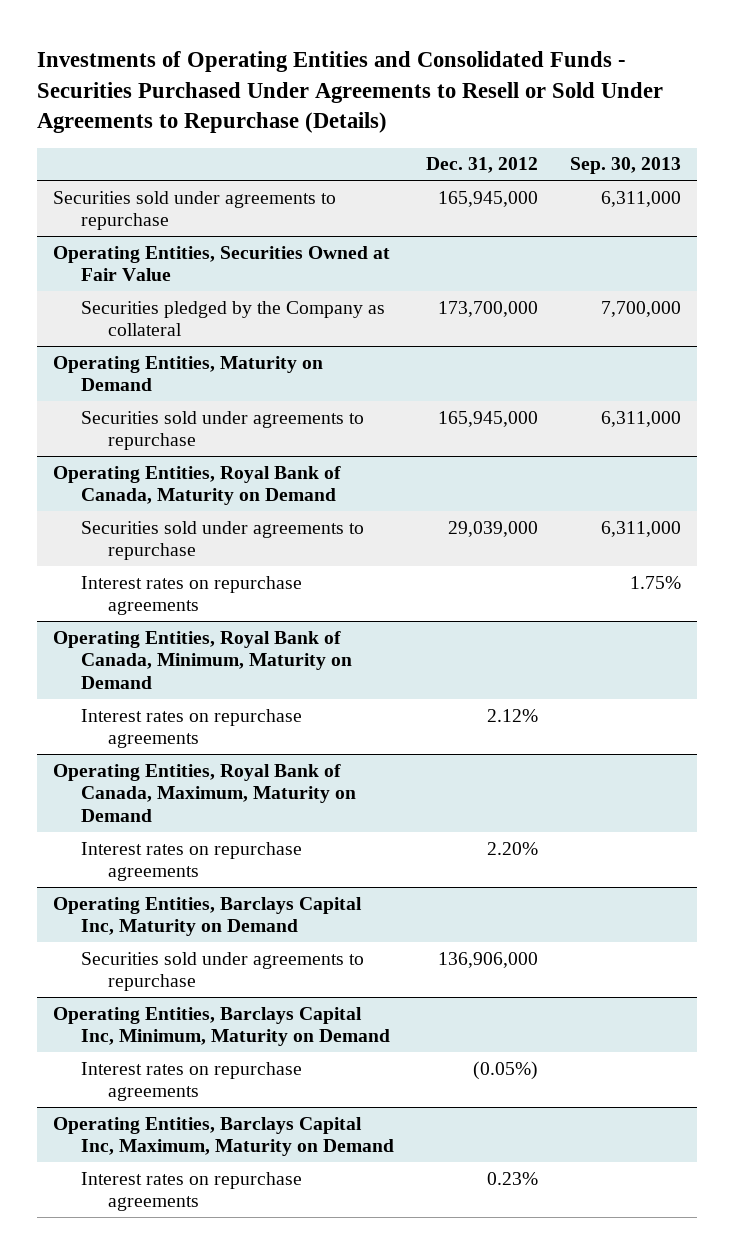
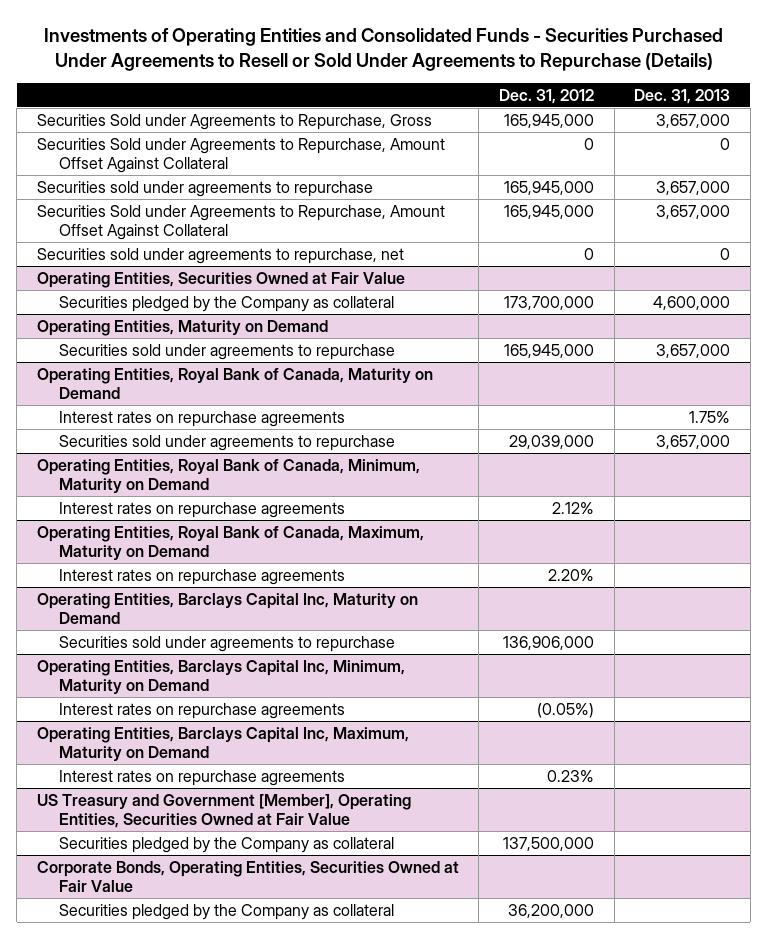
- | Dec. 31, 2012 | Sep. 30, 2013
+ | Dec. 31, 2012 | Dec. 31, 2013
+ Securities Sold under Agreements to Repurchase, Gross | 165,945,000 | 3,657,000
+ Securities Sold under Agreements to Repurchase, Amount Offset Against Collateral | 0 | 0
+ Securities Sold under Agreements to Repurchase, Amount Offset Against Collateral | 165,945,000 | 3,657,000
+ Securities sold under agreements to repurchase, net | 0 | 0
@ Operating Entities, Royal Bank of Canada, Maturity on Demand
moved down: Securities sold under agreements to repurchase | 29,039,000 | 3,657,000
+ US Treasury and Government [Member], Operating Entities, Securities Owned at Fair Value
+ Securities pledged by the Company as collateral | 137,500,000 |
+ Corporate Bonds, Operating Entities, Securities Owned at Fair Value
+ Securities pledged by the Company as collateral | 36,200,000 |

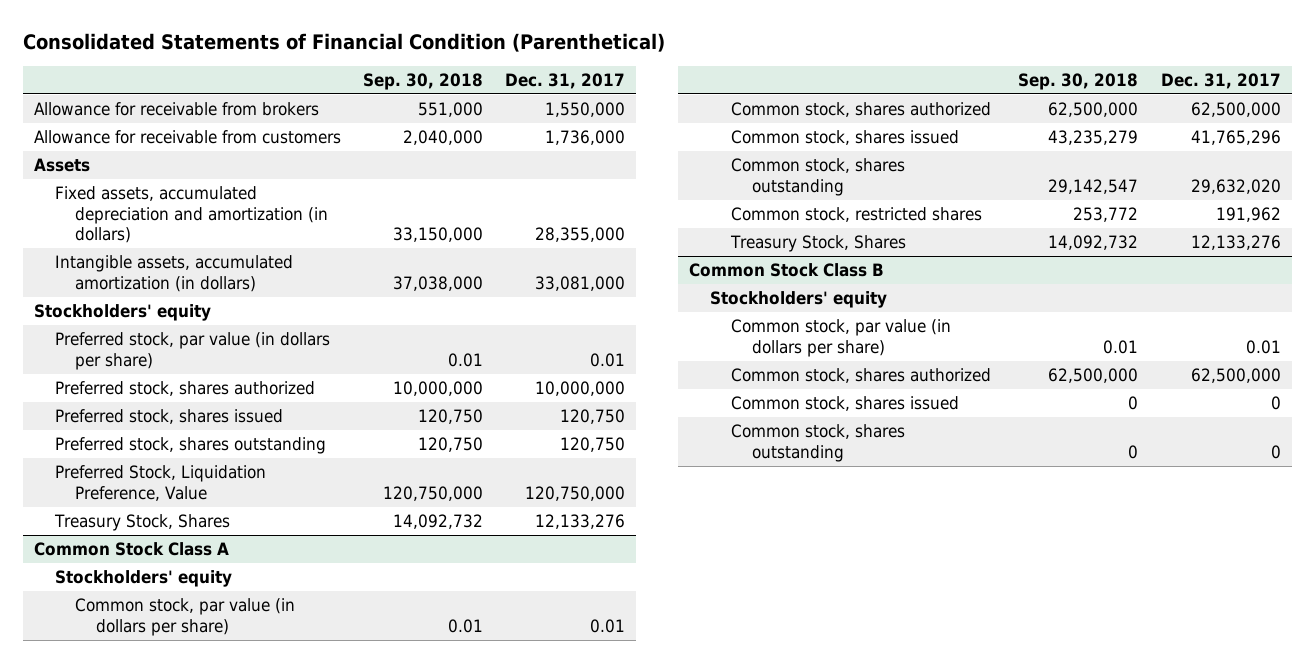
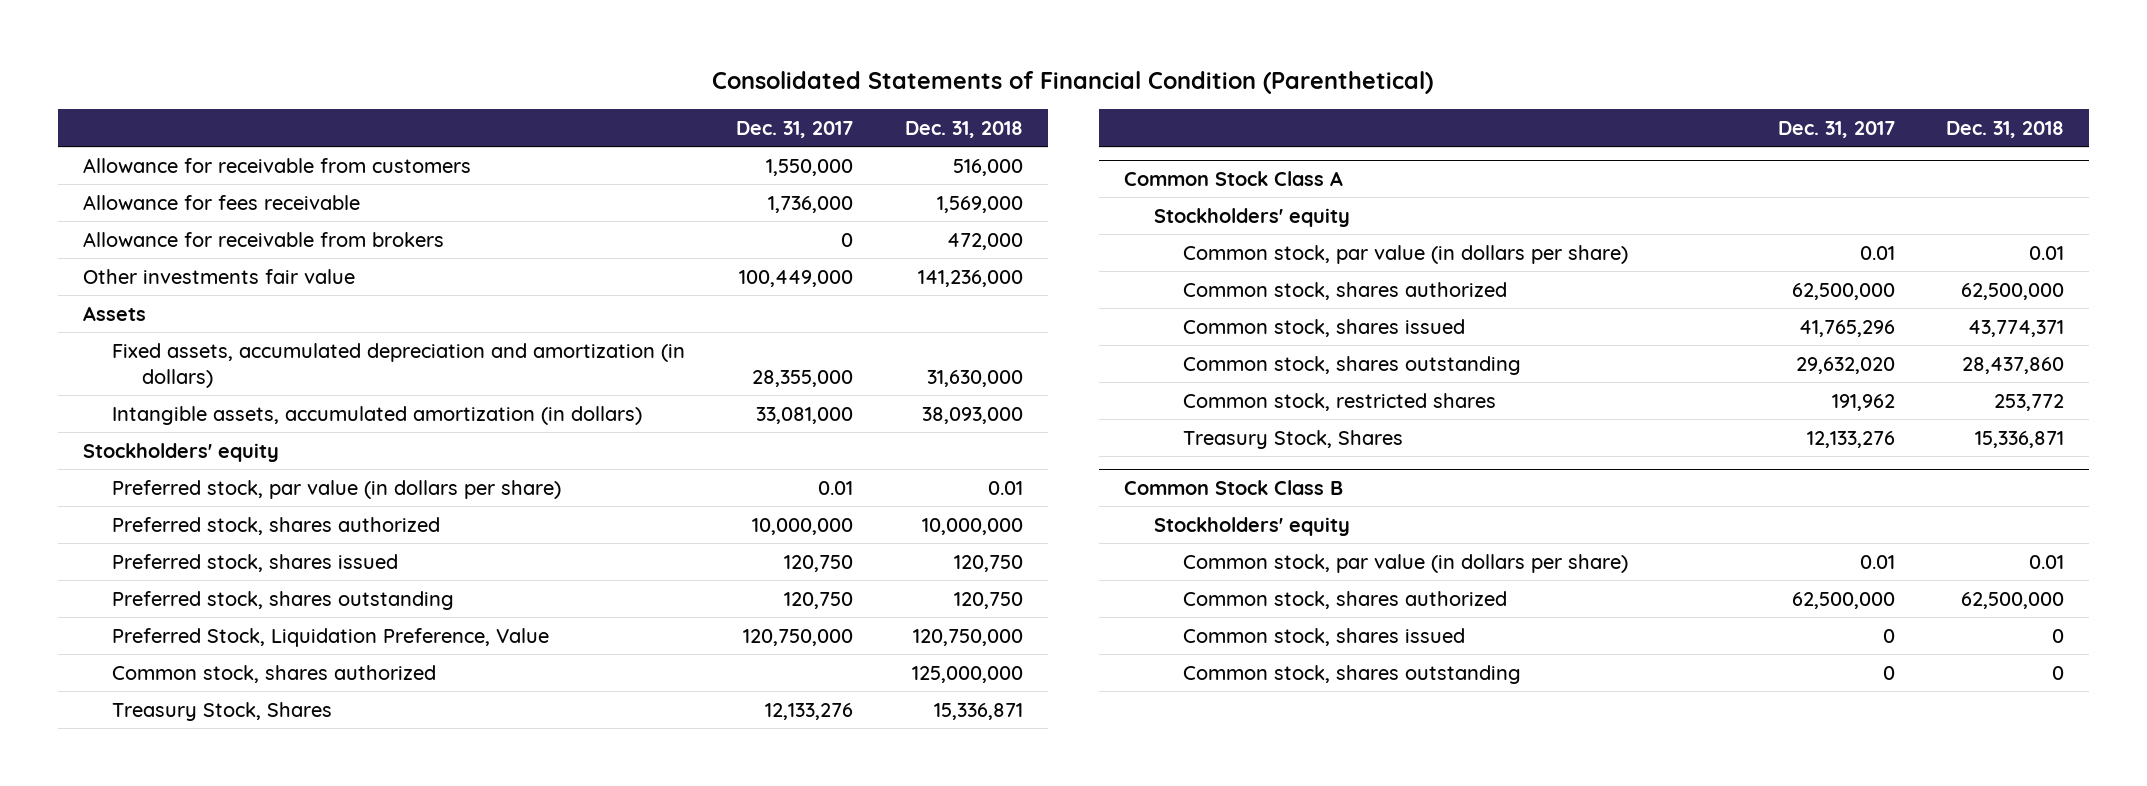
- | Sep. 30, 2018 | Dec. 31, 2017
+ | Dec. 31, 2017 | Dec. 31, 2018
- Allowance for receivable from brokers | 551,000 | 1,550,000
- Allowance for receivable from customers | 2,040,000 | 1,736,000
+ Allowance for receivable from customers | 1,550,000 | 516,000
+ Allowance for fees receivable | 1,736,000 | 1,569,000
+ Allowance for receivable from brokers | 0 | 472,000
+ Other investments fair value | 100,449,000 | 141,236,000
+ Common stock, shares authorized | | 125,000,000

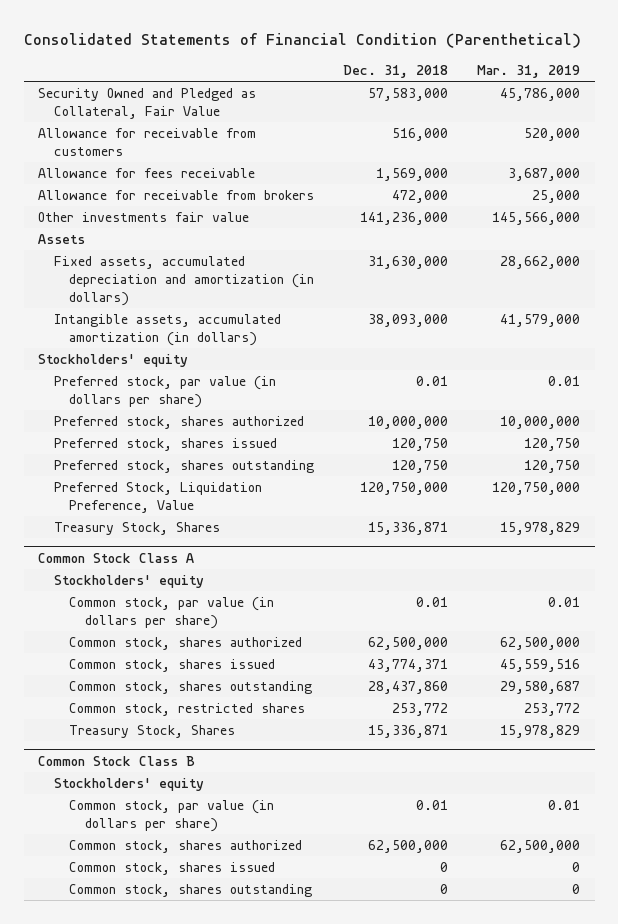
- | Dec. 31, 2017 | Dec. 31, 2018
+ | Dec. 31, 2018 | Mar. 31, 2019
+ Security Owned and Pledged as Collateral, Fair Value | 57,583,000 | 45,786,000
- Common stock, shares authorized | | 125,000,000

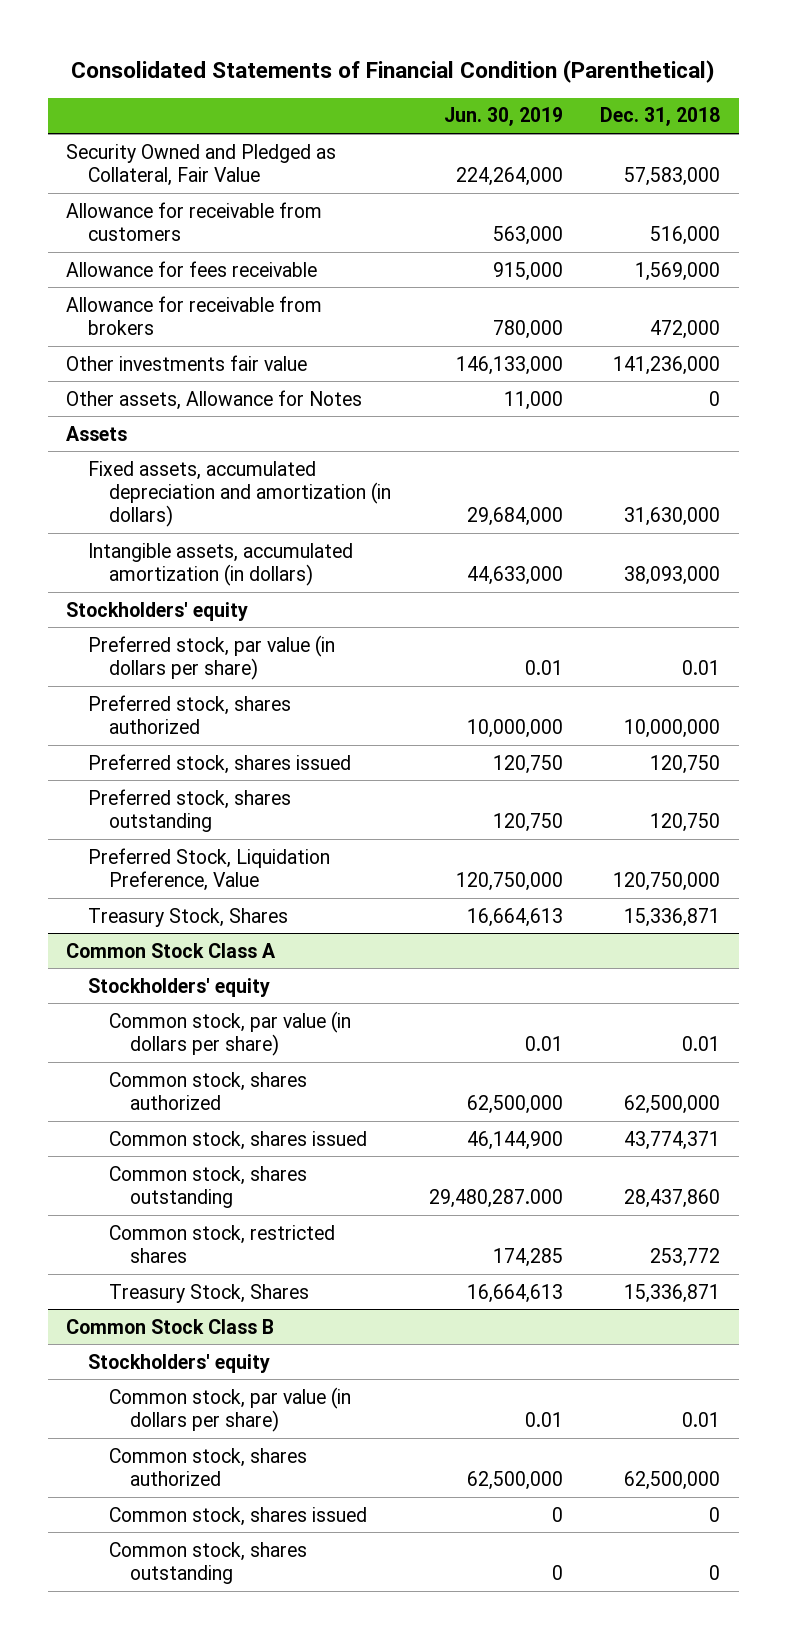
- | Dec. 31, 2018 | Mar. 31, 2019
+ | Jun. 30, 2019 | Dec. 31, 2018
+ Other assets, Allowance for Notes | 11,000 | 0

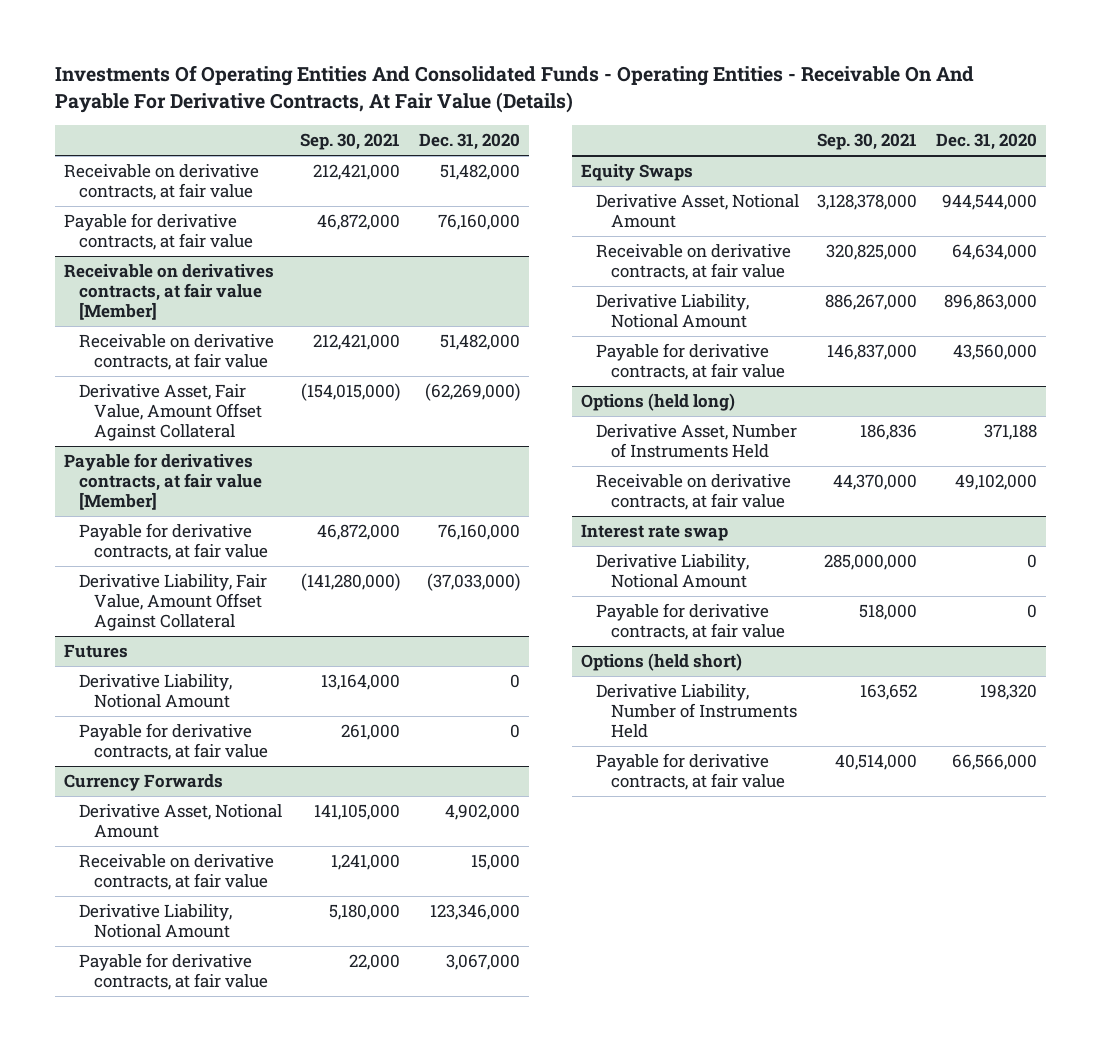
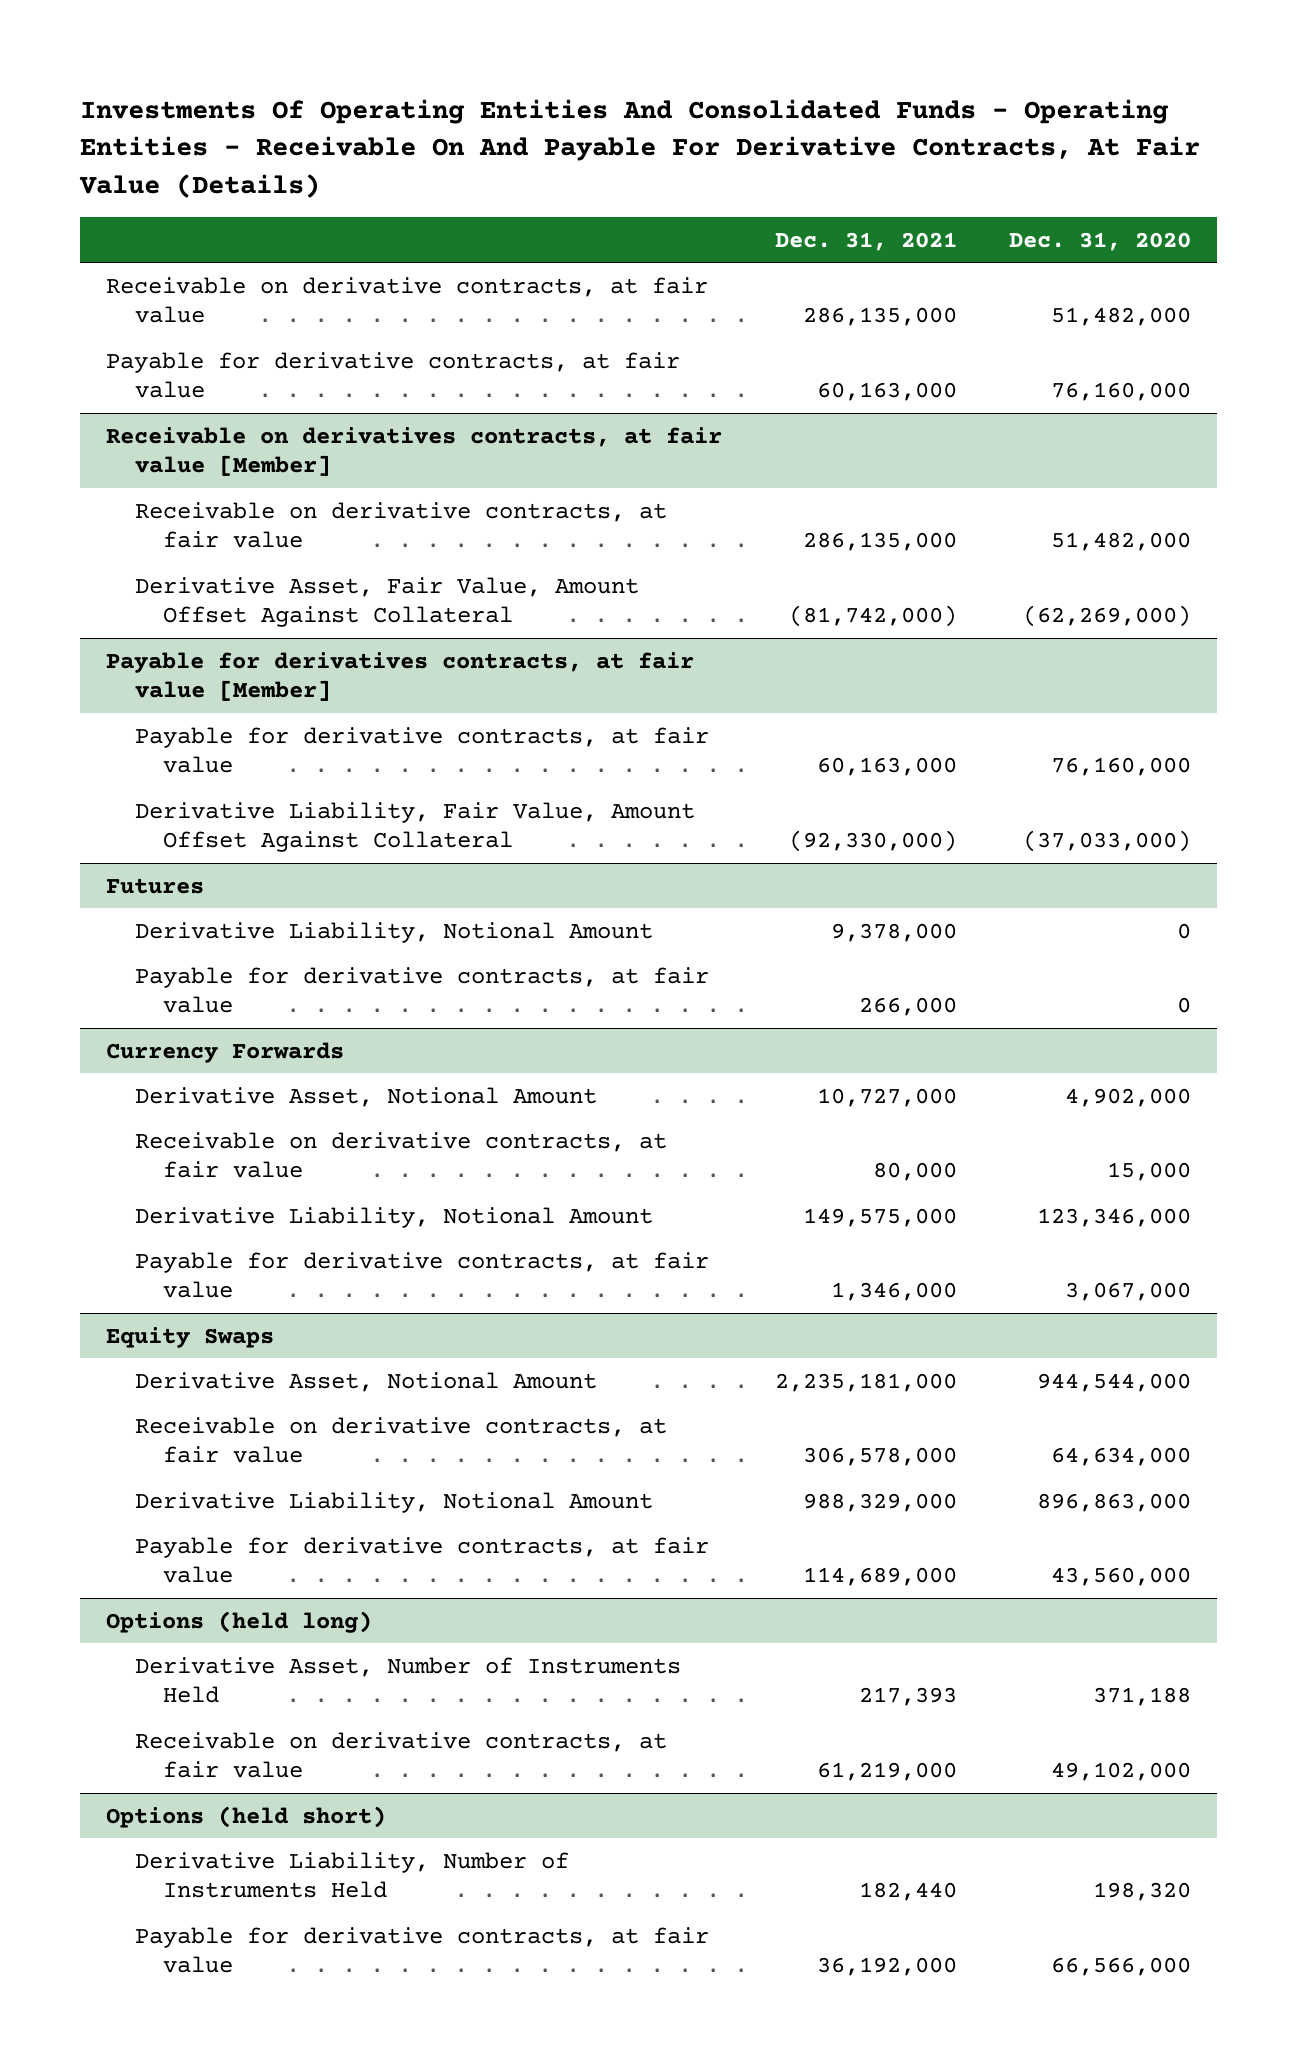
- | Sep. 30, 2021 | Dec. 31, 2020
+ | Dec. 31, 2021 | Dec. 31, 2020
- Interest rate swap
- Derivative Liability, Notional Amount | 285,000,000 | 0
- Payable for derivative contracts, at fair value | 518,000 | 0

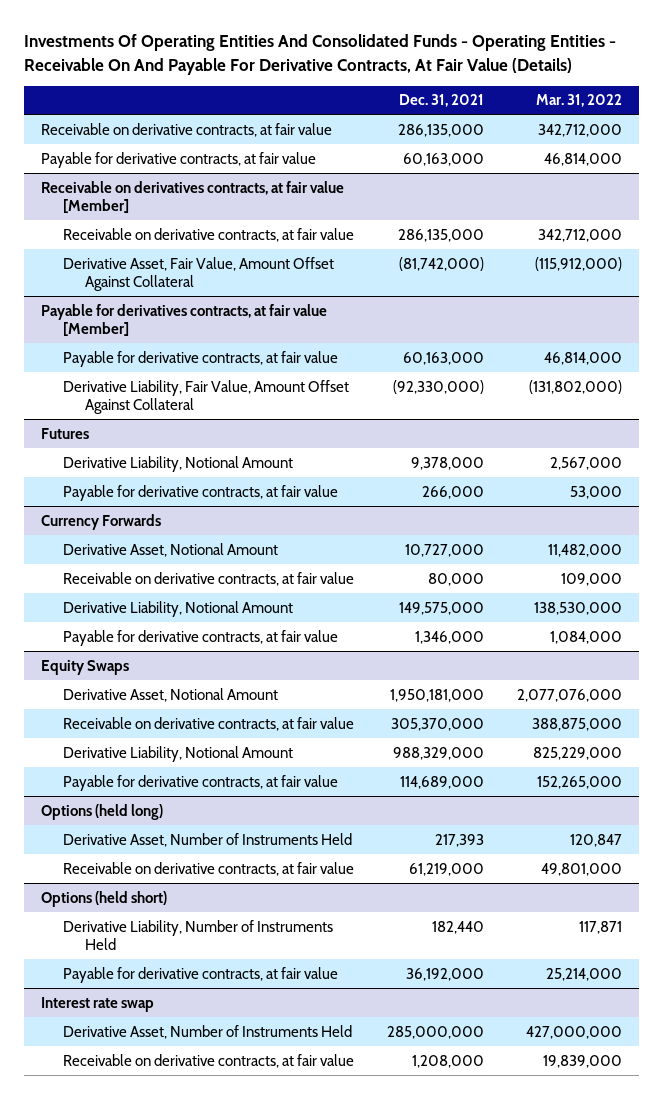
- | Dec. 31, 2021 | Dec. 31, 2020
+ | Dec. 31, 2021 | Mar. 31, 2022
@ Equity Swaps
- Derivative Asset, Notional Amount | 2,235,181,000 | 944,544,000
- Receivable on derivative contracts, at fair value | 306,578,000 | 64,634,000
+ Derivative Asset, Notional Amount | 1,950,181,000 | 2,077,076,000
+ Receivable on derivative contracts, at fair value | 305,370,000 | 388,875,000
+ Interest rate swap
+ Derivative Asset, Number of Instruments Held | 285,000,000 | 427,000,000
+ Receivable on derivative contracts, at fair value | 1,208,000 | 19,839,000

